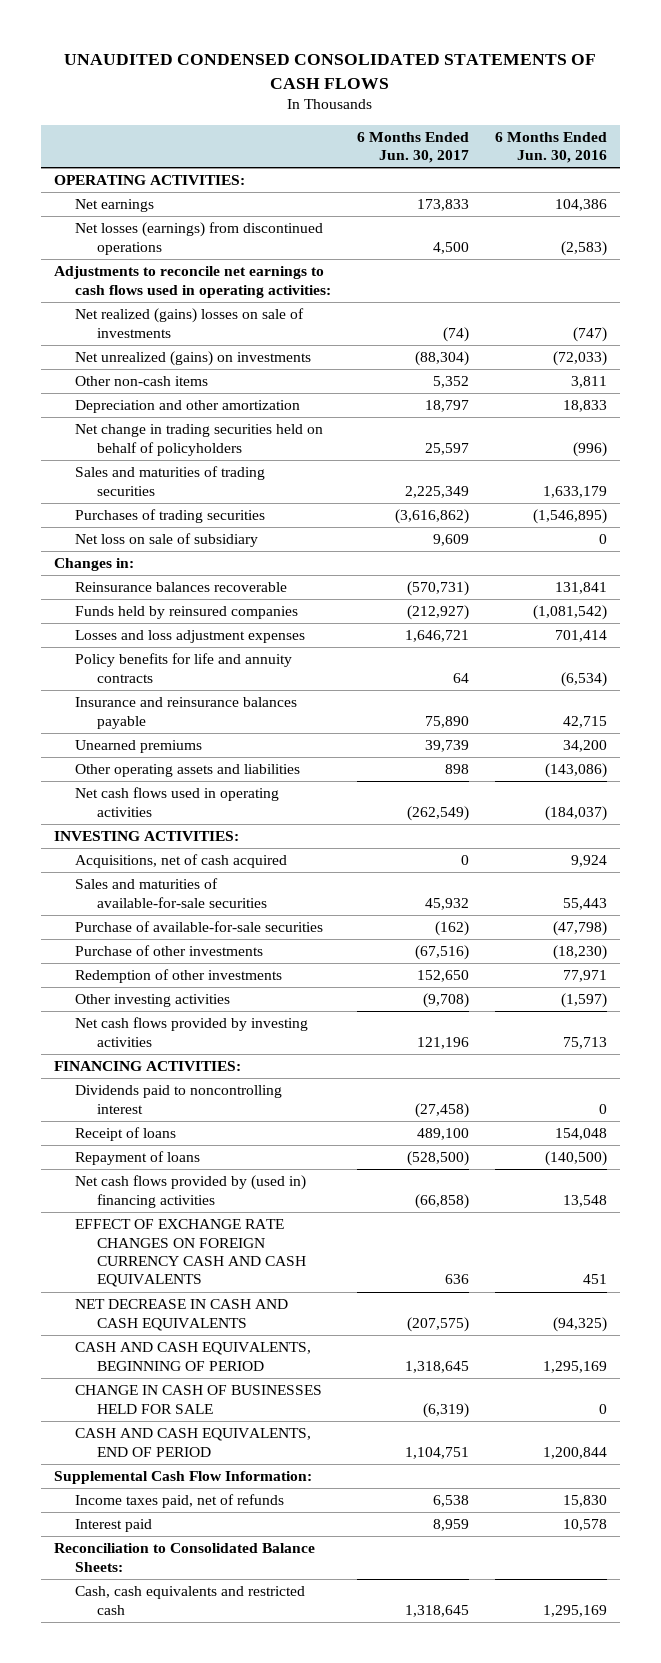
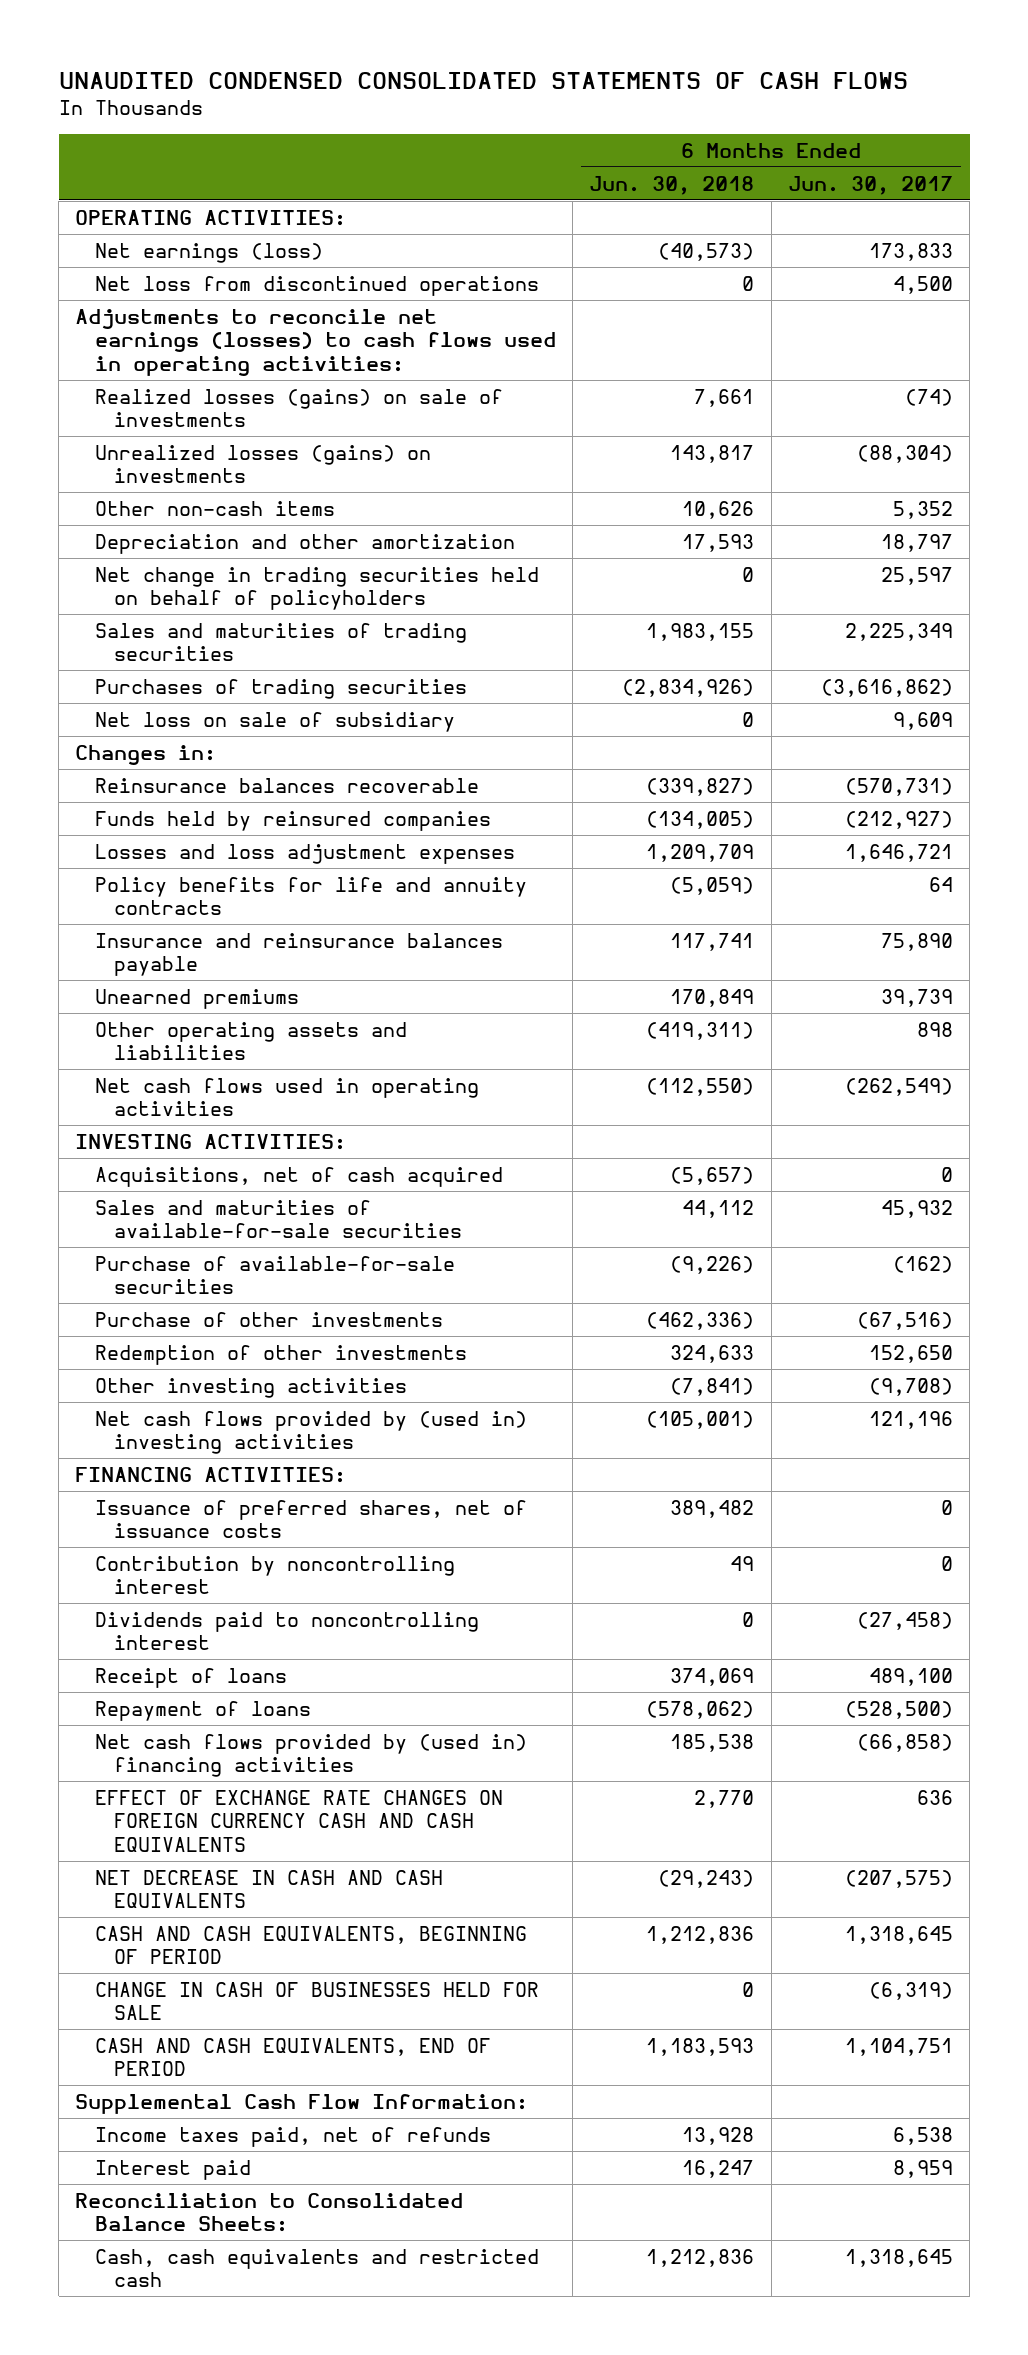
- | 6 Months Ended Jun. 30, 2017 | 6 Months Ended Jun. 30, 2016
+ | 6 Months Ended Jun. 30, 2018 | 6 Months Ended Jun. 30, 2017
- Net earnings | 173,833 | 104,386
- Net losses (earnings) from discontinued operations | 4,500 | (2,583)
- Adjustments to reconcile net earnings to cash flows used in operating activities:
- Net realized (gains) losses on sale of investments | (74) | (747)
- Net unrealized (gains) on investments | (88,304) | (72,033)
+ Net earnings (loss) | (40,573) | 173,833
+ Net loss from discontinued operations | 0 | 4,500
+ Adjustments to reconcile net earnings (losses) to cash flows used in operating activities:
+ Realized losses (gains) on sale of investments | 7,661 | (74)
+ Unrealized losses (gains) on investments | 143,817 | (88,304)
- Net cash flows provided by investing activities | 121,196 | 75,713
+ Net cash flows provided by (used in) investing activities | (105,001) | 121,196
+ Issuance of preferred shares, net of issuance costs | 389,482 | 0
+ Contribution by noncontrolling interest | 49 | 0

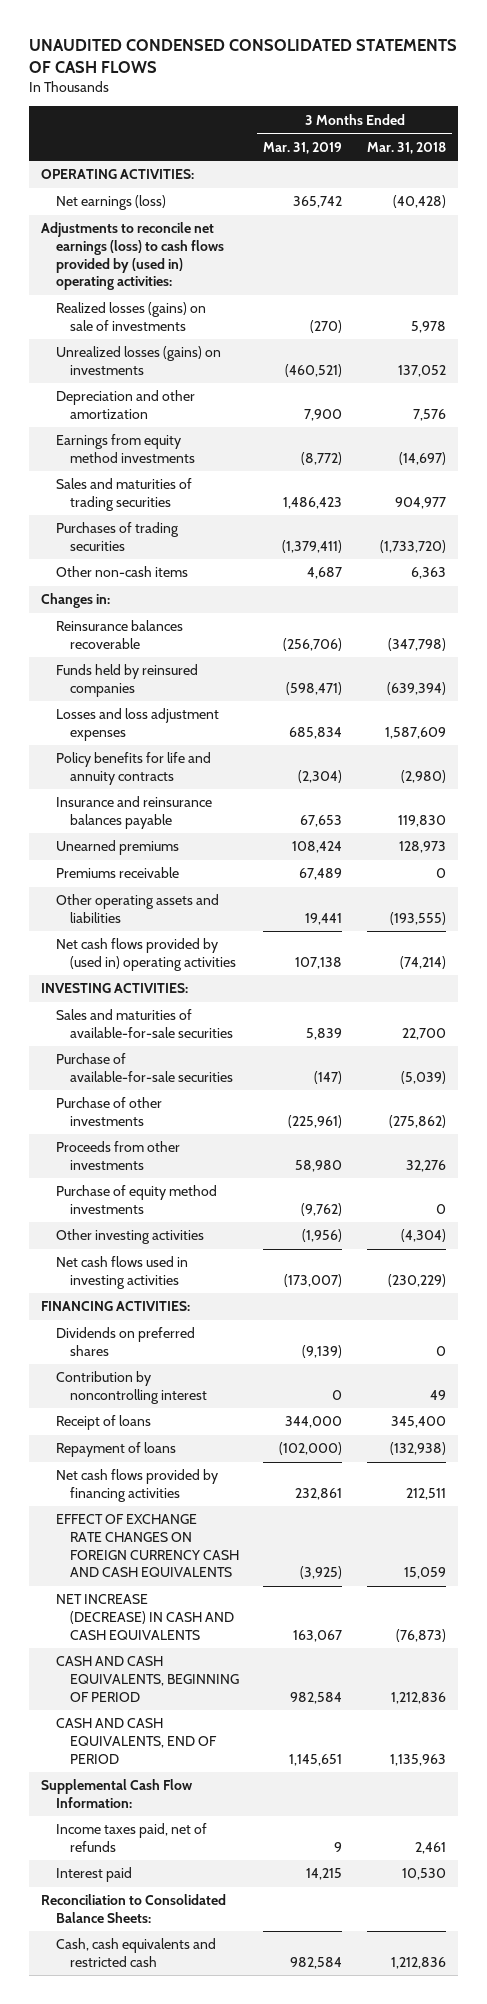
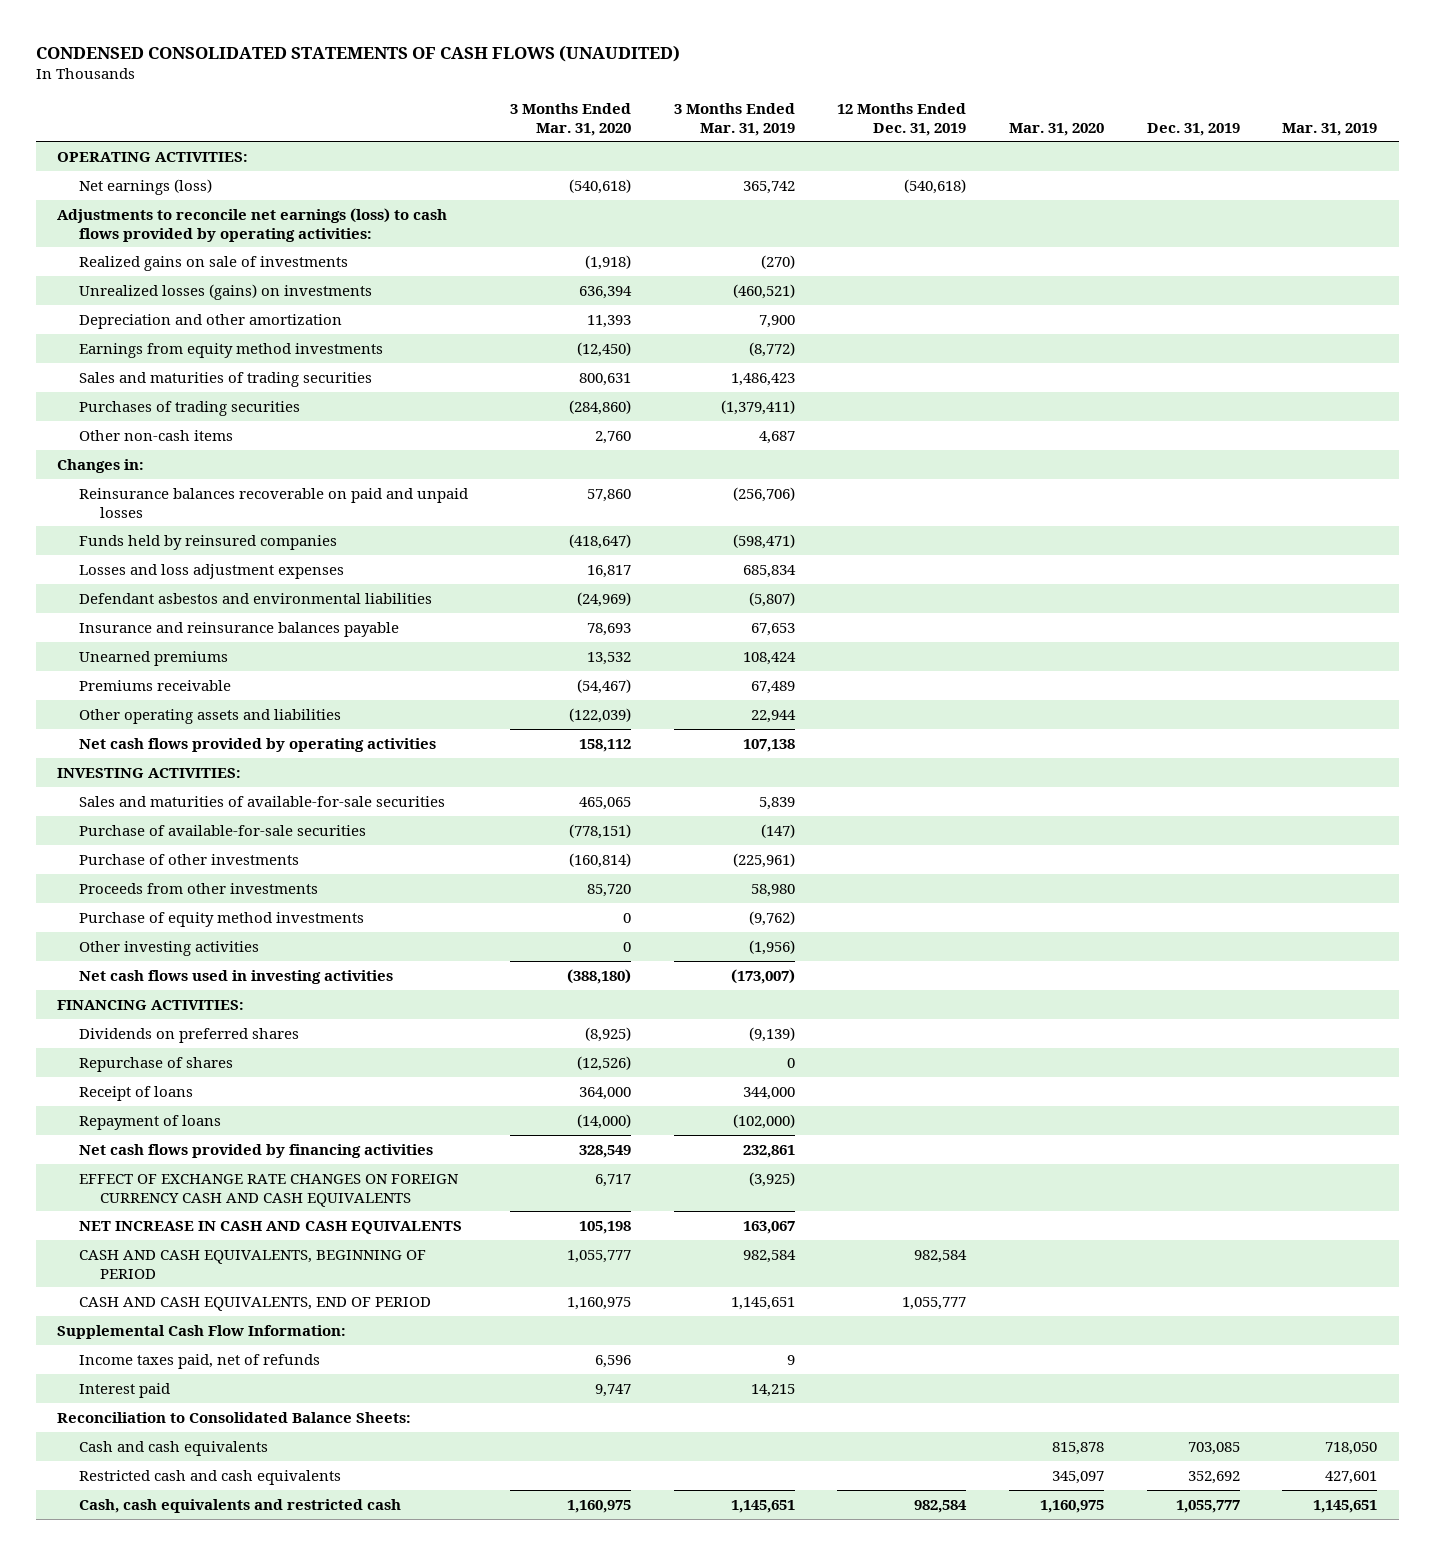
- UNAUDITED CONDENSED CONSOLIDATED STATEMENTS OF CASH FLOWS
+ CONDENSED CONSOLIDATED STATEMENTS OF CASH FLOWS (UNAUDITED)
- | 3 Months Ended Mar. 31, 2019 | 3 Months Ended Mar. 31, 2018
+ | 3 Months Ended Mar. 31, 2020 | 3 Months Ended Mar. 31, 2019 | 12 Months Ended Dec. 31, 2019 | Mar. 31, 2020 | Dec. 31, 2019 | Mar. 31, 2019
- Adjustments to reconcile net earnings (loss) to cash flows provided by (used in) operating activities:
- Realized losses (gains) on sale of investments | (270) | 5,978
+ Adjustments to reconcile net earnings (loss) to cash flows provided by operating activities:
+ Realized gains on sale of investments | (1,918) | (270) | | | |
- Reinsurance balances recoverable | (256,706) | (347,798)
+ Reinsurance balances recoverable on paid and unpaid losses | 57,860 | (256,706) | | | |
- Policy benefits for life and annuity contracts | (2,304) | (2,980)
+ Defendant asbestos and environmental liabilities | (24,969) | (5,807) | | | |
- Other operating assets and liabilities | 19,441 | (193,555)
- Net cash flows provided by (used in) operating activities | 107,138 | (74,214)
+ Other operating assets and liabilities | (122,039) | 22,944 | | | |
+ Net cash flows provided by operating activities | 158,112 | 107,138 | | | |
- Contribution by noncontrolling interest | 0 | 49
+ Repurchase of shares | (12,526) | 0 | | | |
- NET INCREASE (DECREASE) IN CASH AND CASH EQUIVALENTS | 163,067 | (76,873)
+ NET INCREASE IN CASH AND CASH EQUIVALENTS | 105,198 | 163,067 | | | |
- Cash, cash equivalents and restricted cash | 982,584 | 1,212,836
+ Cash and cash equivalents | | | | 815,878 | 703,085 | 718,050
+ Restricted cash and cash equivalents | | | | 345,097 | 352,692 | 427,601
+ Cash, cash equivalents and restricted cash | 1,160,975 | 1,145,651 | 982,584 | 1,160,975 | 1,055,777 | 1,145,651

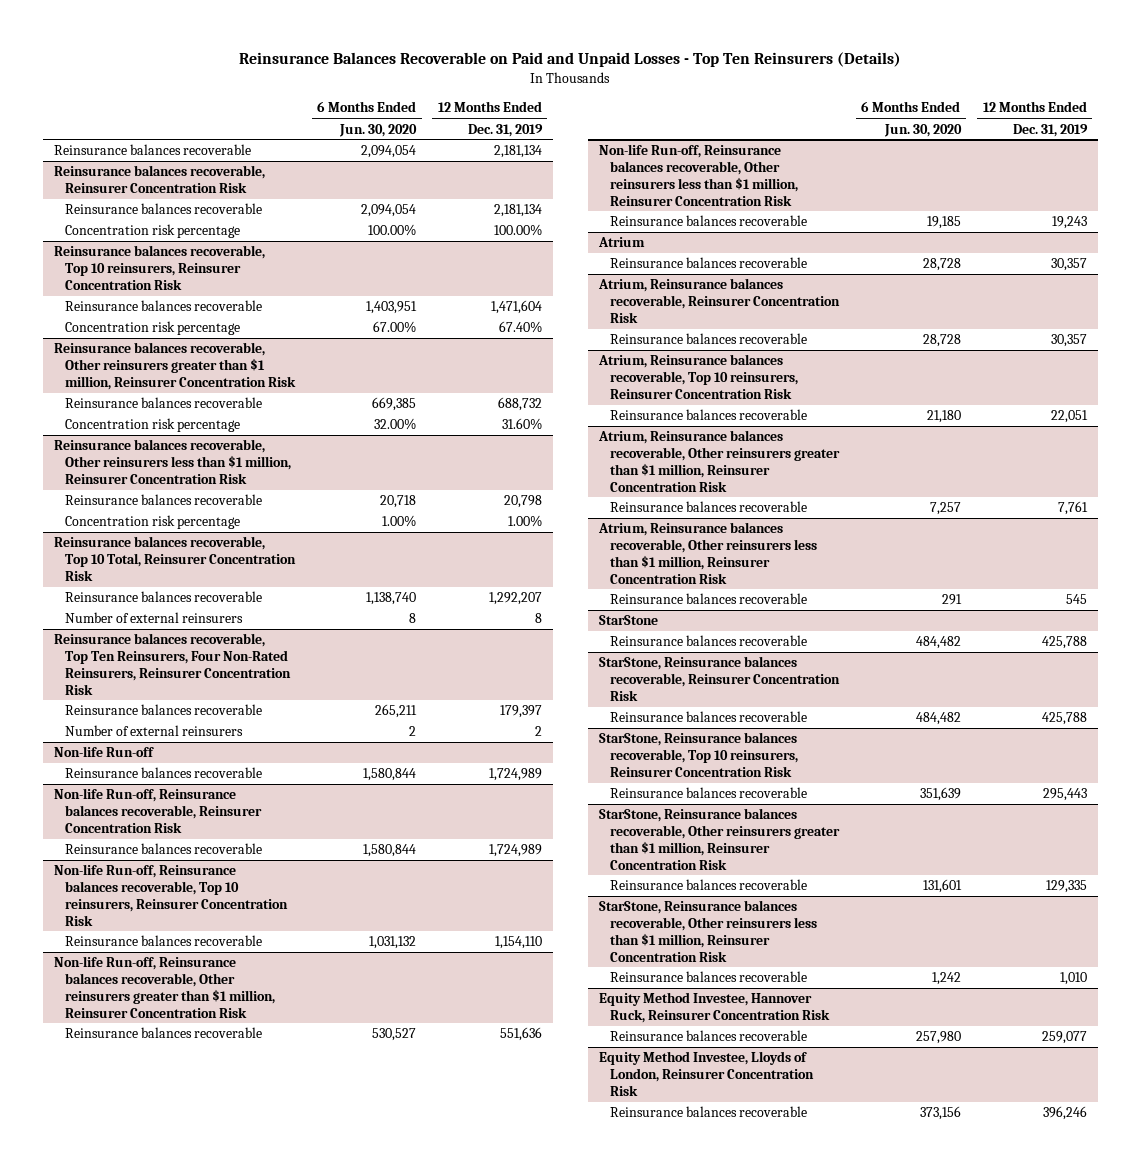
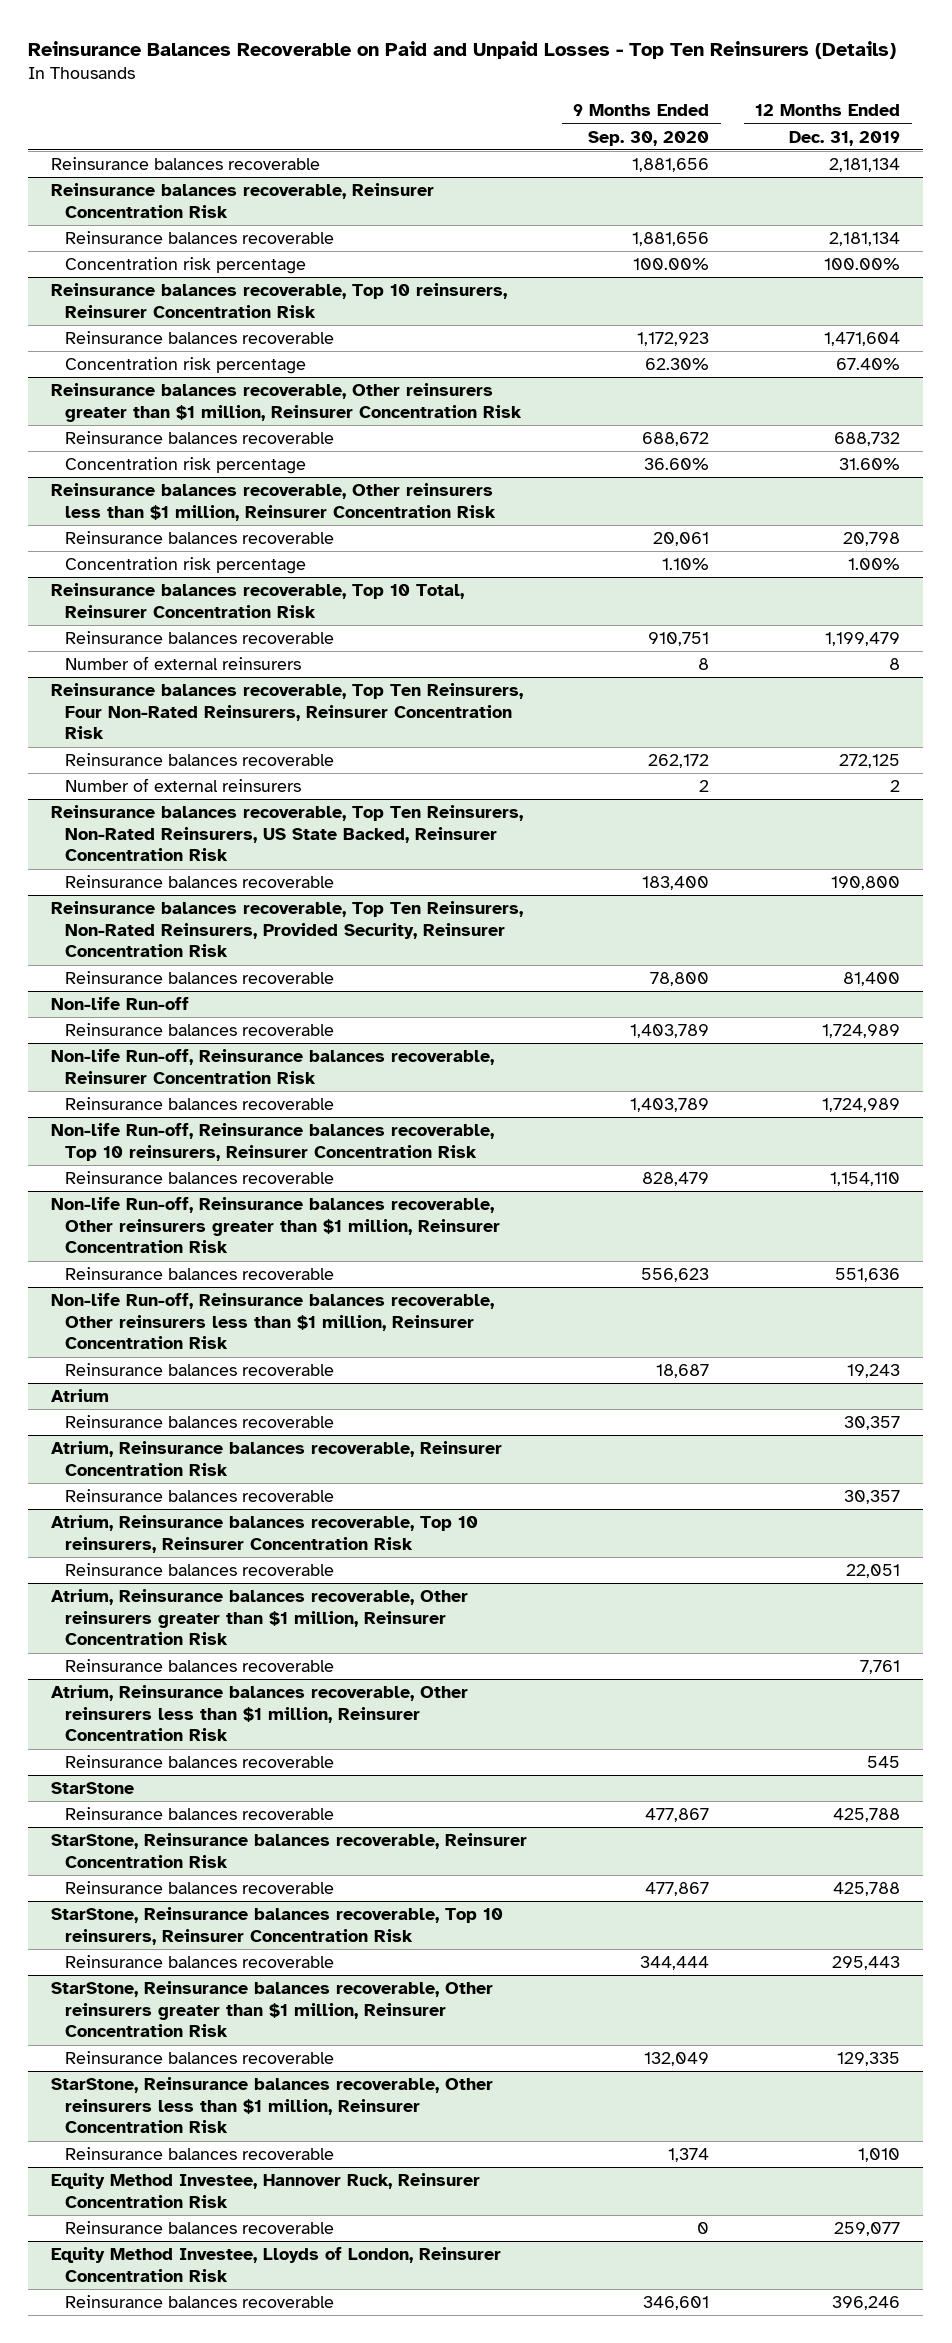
- | 6 Months Ended Jun. 30, 2020 | 12 Months Ended Dec. 31, 2019
+ | 9 Months Ended Sep. 30, 2020 | 12 Months Ended Dec. 31, 2019
@ Reinsurance balances recoverable, Top 10 Total, Reinsurer Concentration Risk
- Reinsurance balances recoverable | 1,138,740 | 1,292,207
+ Reinsurance balances recoverable | 910,751 | 1,199,479
@ Reinsurance balances recoverable, Top Ten Reinsurers, Four Non-Rated Reinsurers, Reinsurer Concentration Risk
- Reinsurance balances recoverable | 265,211 | 179,397
+ Reinsurance balances recoverable | 262,172 | 272,125
+ Reinsurance balances recoverable, Top Ten Reinsurers, Non-Rated Reinsurers, US State Backed, Reinsurer Concentration Risk
+ Reinsurance balances recoverable | 183,400 | 190,800
+ Reinsurance balances recoverable, Top Ten Reinsurers, Non-Rated Reinsurers, Provided Security, Reinsurer Concentration Risk
+ Reinsurance balances recoverable | 78,800 | 81,400

